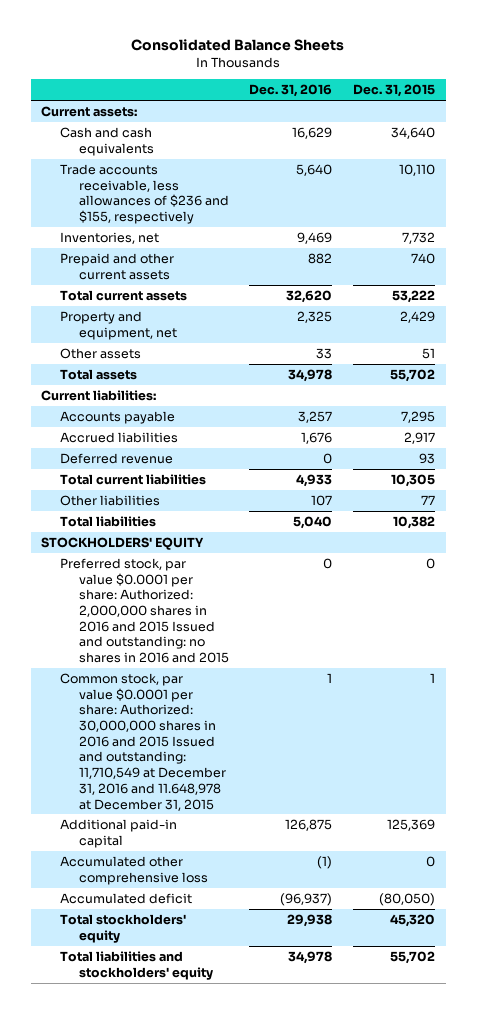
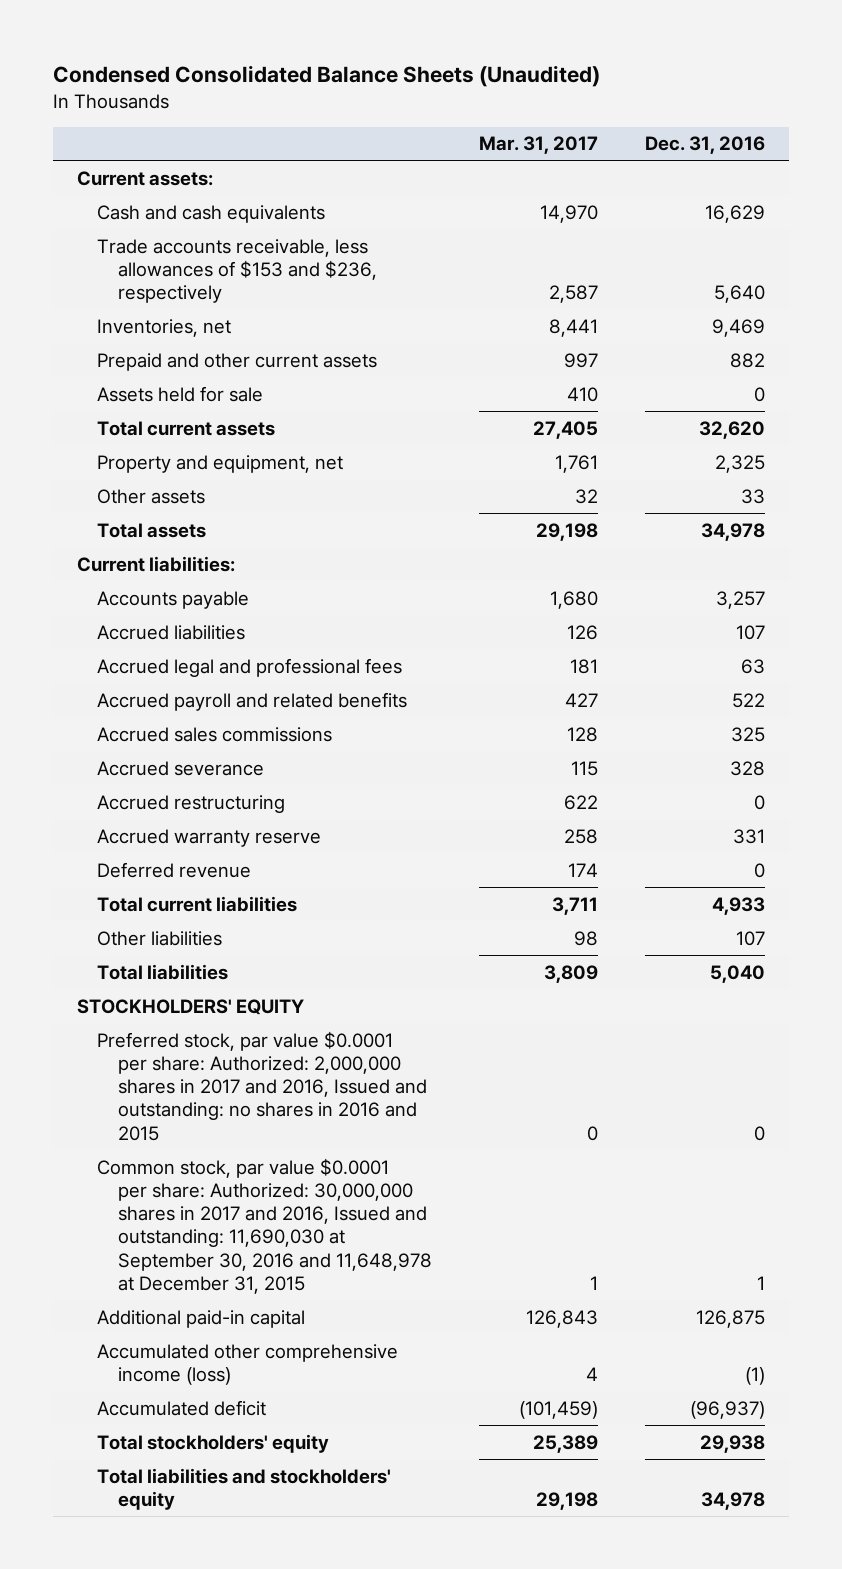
- Consolidated Balance Sheets
+ Condensed Consolidated Balance Sheets (Unaudited)
- | Dec. 31, 2016 | Dec. 31, 2015
+ | Mar. 31, 2017 | Dec. 31, 2016
- Trade accounts receivable, less allowances of $236 and $155, respectively | 5,640 | 10,110
+ Trade accounts receivable, less allowances of $153 and $236, respectively | 2,587 | 5,640
+ Assets held for sale | 410 | 0
- Accrued liabilities | 1,676 | 2,917
+ Accrued liabilities | 126 | 107
+ Accrued legal and professional fees | 181 | 63
+ Accrued payroll and related benefits | 427 | 522
+ Accrued sales commissions | 128 | 325
+ Accrued severance | 115 | 328
+ Accrued restructuring | 622 | 0
+ Accrued warranty reserve | 258 | 331
- Preferred stock, par value $0.0001 per share: Authorized: 2,000,000 shares in 2016 and 2015 Issued and outstanding: no shares in 2016 and 2015 | 0 | 0
- Common stock, par value $0.0001 per share: Authorized: 30,000,000 shares in 2016 and 2015 Issued and outstanding: 11,710,549 at December 31, 2016 and 11.648,978 at December 31, 2015 | 1 | 1
+ Preferred stock, par value $0.0001 per share: Authorized: 2,000,000 shares in 2017 and 2016, Issued and outstanding: no shares in 2016 and 2015 | 0 | 0
+ Common stock, par value $0.0001 per share: Authorized: 30,000,000 shares in 2017 and 2016, Issued and outstanding: 11,690,030 at September 30, 2016 and 11,648,978 at December 31, 2015 | 1 | 1
- Accumulated other comprehensive loss | (1) | 0
+ Accumulated other comprehensive income (loss) | 4 | (1)

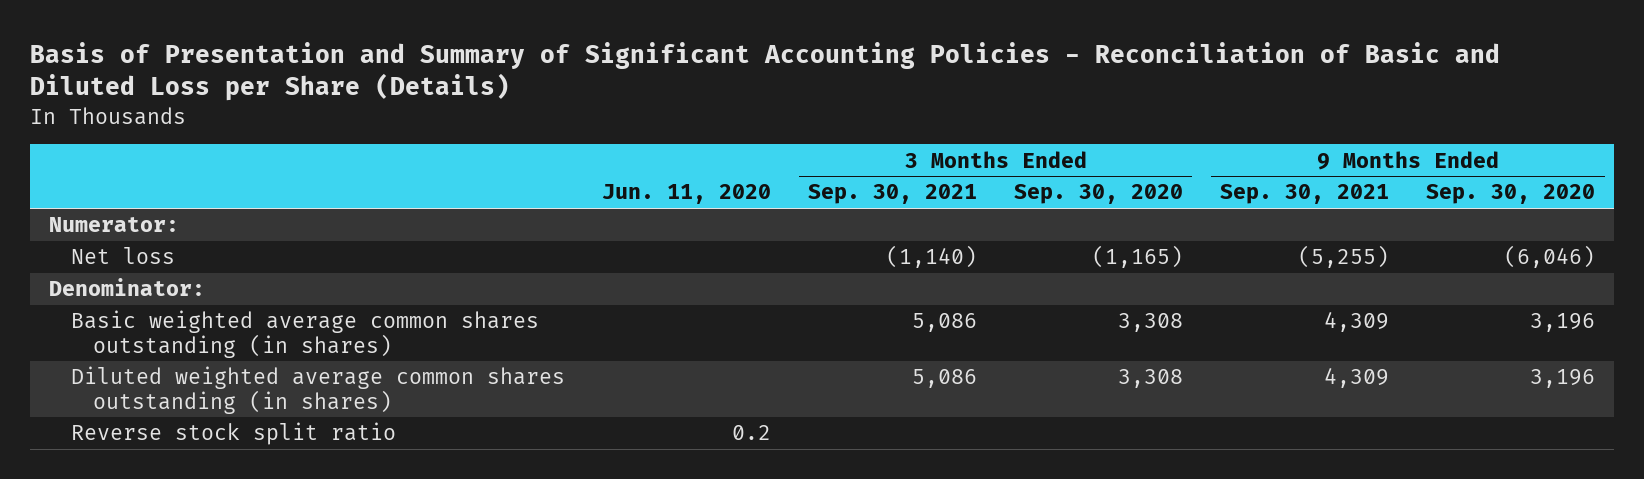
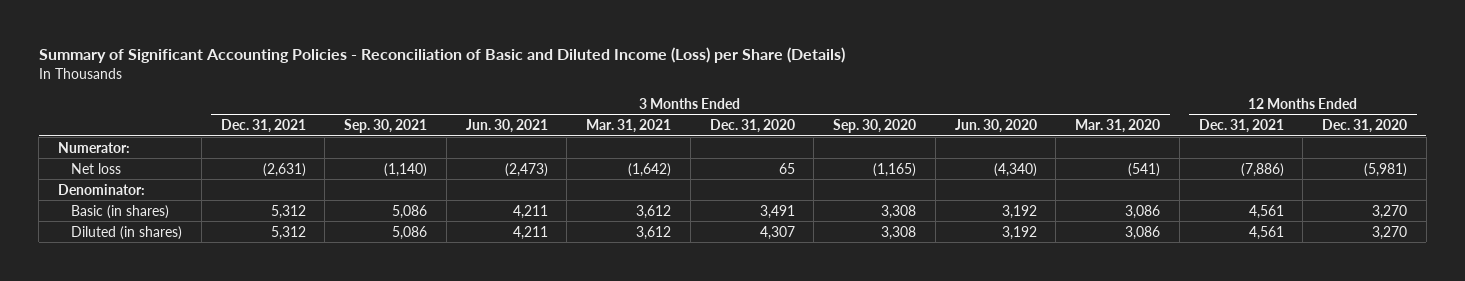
- Basis of Presentation and Summary of Significant Accounting Policies - Reconciliation of Basic and Diluted Loss per Share (Details)
+ Summary of Significant Accounting Policies - Reconciliation of Basic and Diluted Income (Loss) per Share (Details)
- | Jun. 11, 2020 | 3 Months Ended Sep. 30, 2021 | 3 Months Ended Sep. 30, 2020 | 9 Months Ended Sep. 30, 2021 | 9 Months Ended Sep. 30, 2020
+ | 3 Months Ended Dec. 31, 2021 | 3 Months Ended Sep. 30, 2021 | 3 Months Ended Jun. 30, 2021 | 3 Months Ended Mar. 31, 2021 | 3 Months Ended Dec. 31, 2020 | 3 Months Ended Sep. 30, 2020 | 3 Months Ended Jun. 30, 2020 | 3 Months Ended Mar. 31, 2020 | 12 Months Ended Dec. 31, 2021 | 12 Months Ended Dec. 31, 2020
- Basic weighted average common shares outstanding (in shares) | | 5,086 | 3,308 | 4,309 | 3,196
- Diluted weighted average common shares outstanding (in shares) | | 5,086 | 3,308 | 4,309 | 3,196
- Reverse stock split ratio | 0.2 | | | |
+ Basic (in shares) | 5,312 | 5,086 | 4,211 | 3,612 | 3,491 | 3,308 | 3,192 | 3,086 | 4,561 | 3,270
+ Diluted (in shares) | 5,312 | 5,086 | 4,211 | 3,612 | 4,307 | 3,308 | 3,192 | 3,086 | 4,561 | 3,270

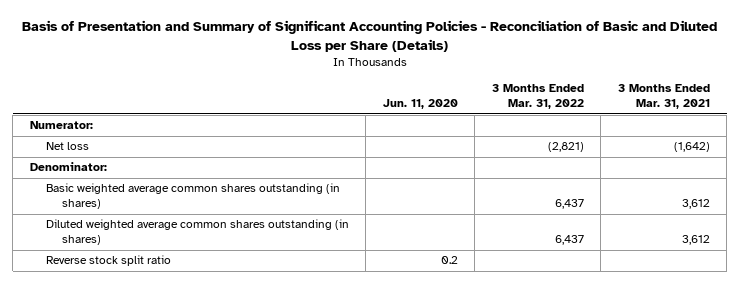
- Summary of Significant Accounting Policies - Reconciliation of Basic and Diluted Income (Loss) per Share (Details)
+ Basis of Presentation and Summary of Significant Accounting Policies - Reconciliation of Basic and Diluted Loss per Share (Details)
- | 3 Months Ended Dec. 31, 2021 | 3 Months Ended Sep. 30, 2021 | 3 Months Ended Jun. 30, 2021 | 3 Months Ended Mar. 31, 2021 | 3 Months Ended Dec. 31, 2020 | 3 Months Ended Sep. 30, 2020 | 3 Months Ended Jun. 30, 2020 | 3 Months Ended Mar. 31, 2020 | 12 Months Ended Dec. 31, 2021 | 12 Months Ended Dec. 31, 2020
+ | Jun. 11, 2020 | 3 Months Ended Mar. 31, 2022 | 3 Months Ended Mar. 31, 2021
- Basic (in shares) | 5,312 | 5,086 | 4,211 | 3,612 | 3,491 | 3,308 | 3,192 | 3,086 | 4,561 | 3,270
- Diluted (in shares) | 5,312 | 5,086 | 4,211 | 3,612 | 4,307 | 3,308 | 3,192 | 3,086 | 4,561 | 3,270
+ Basic weighted average common shares outstanding (in shares) | | 6,437 | 3,612
+ Diluted weighted average common shares outstanding (in shares) | | 6,437 | 3,612
+ Reverse stock split ratio | 0.2 | |

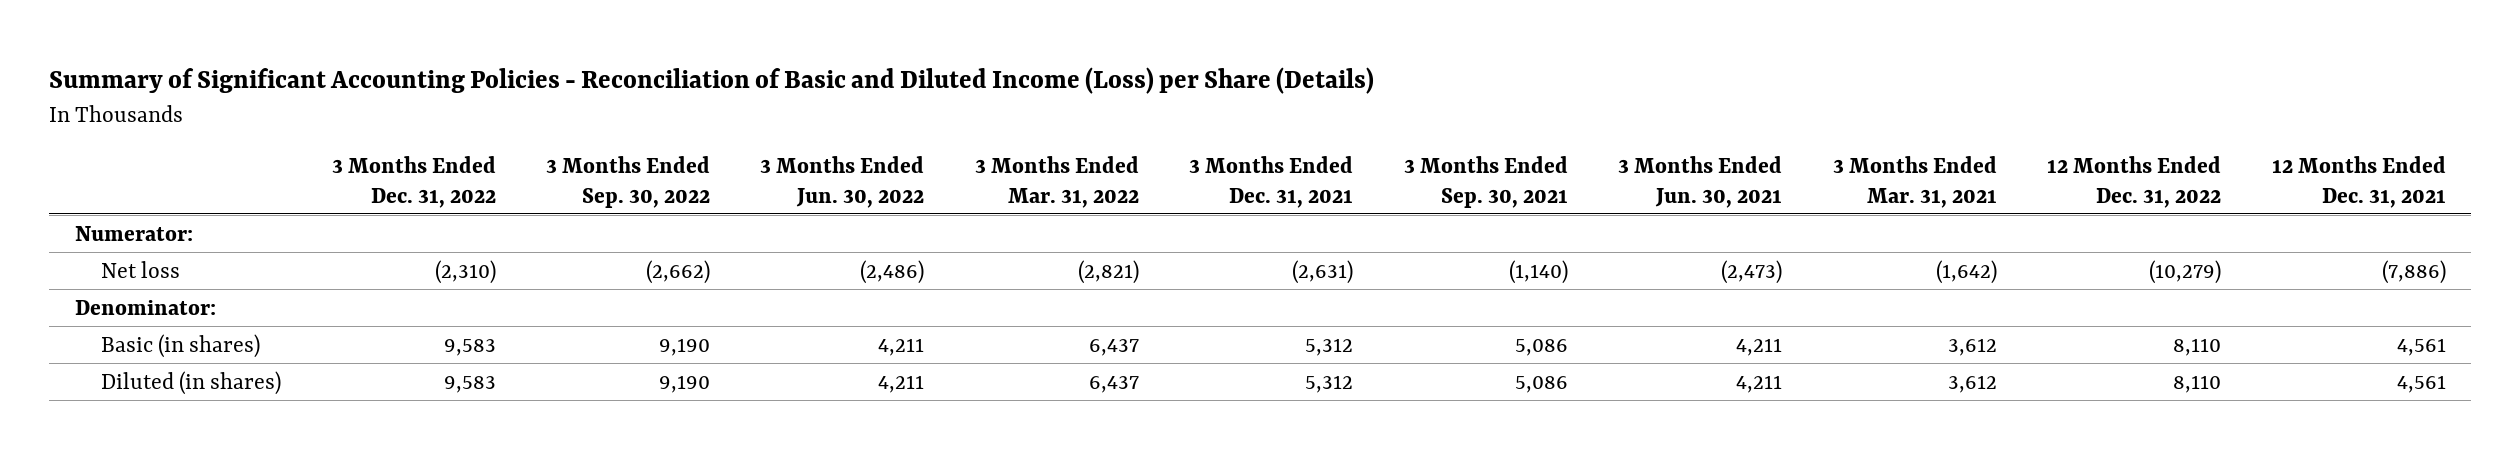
- Basis of Presentation and Summary of Significant Accounting Policies - Reconciliation of Basic and Diluted Loss per Share (Details)
+ Summary of Significant Accounting Policies - Reconciliation of Basic and Diluted Income (Loss) per Share (Details)
- | Jun. 11, 2020 | 3 Months Ended Mar. 31, 2022 | 3 Months Ended Mar. 31, 2021
+ | 3 Months Ended Dec. 31, 2022 | 3 Months Ended Sep. 30, 2022 | 3 Months Ended Jun. 30, 2022 | 3 Months Ended Mar. 31, 2022 | 3 Months Ended Dec. 31, 2021 | 3 Months Ended Sep. 30, 2021 | 3 Months Ended Jun. 30, 2021 | 3 Months Ended Mar. 31, 2021 | 12 Months Ended Dec. 31, 2022 | 12 Months Ended Dec. 31, 2021
- Basic weighted average common shares outstanding (in shares) | | 6,437 | 3,612
- Diluted weighted average common shares outstanding (in shares) | | 6,437 | 3,612
- Reverse stock split ratio | 0.2 | |
+ Basic (in shares) | 9,583 | 9,190 | 4,211 | 6,437 | 5,312 | 5,086 | 4,211 | 3,612 | 8,110 | 4,561
+ Diluted (in shares) | 9,583 | 9,190 | 4,211 | 6,437 | 5,312 | 5,086 | 4,211 | 3,612 | 8,110 | 4,561

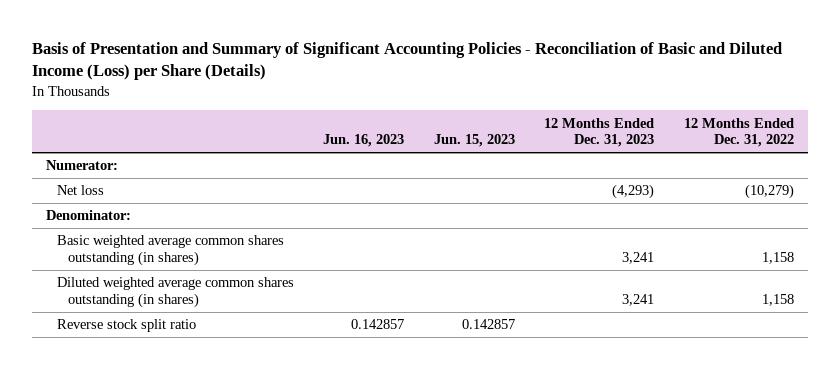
- Summary of Significant Accounting Policies - Reconciliation of Basic and Diluted Income (Loss) per Share (Details)
+ Basis of Presentation and Summary of Significant Accounting Policies - Reconciliation of Basic and Diluted Income (Loss) per Share (Details)
- | 3 Months Ended Dec. 31, 2022 | 3 Months Ended Sep. 30, 2022 | 3 Months Ended Jun. 30, 2022 | 3 Months Ended Mar. 31, 2022 | 3 Months Ended Dec. 31, 2021 | 3 Months Ended Sep. 30, 2021 | 3 Months Ended Jun. 30, 2021 | 3 Months Ended Mar. 31, 2021 | 12 Months Ended Dec. 31, 2022 | 12 Months Ended Dec. 31, 2021
+ | Jun. 16, 2023 | Jun. 15, 2023 | 12 Months Ended Dec. 31, 2023 | 12 Months Ended Dec. 31, 2022
- Basic (in shares) | 9,583 | 9,190 | 4,211 | 6,437 | 5,312 | 5,086 | 4,211 | 3,612 | 8,110 | 4,561
- Diluted (in shares) | 9,583 | 9,190 | 4,211 | 6,437 | 5,312 | 5,086 | 4,211 | 3,612 | 8,110 | 4,561
+ Basic weighted average common shares outstanding (in shares) | | | 3,241 | 1,158
+ Diluted weighted average common shares outstanding (in shares) | | | 3,241 | 1,158
+ Reverse stock split ratio | 0.142857 | 0.142857 | |

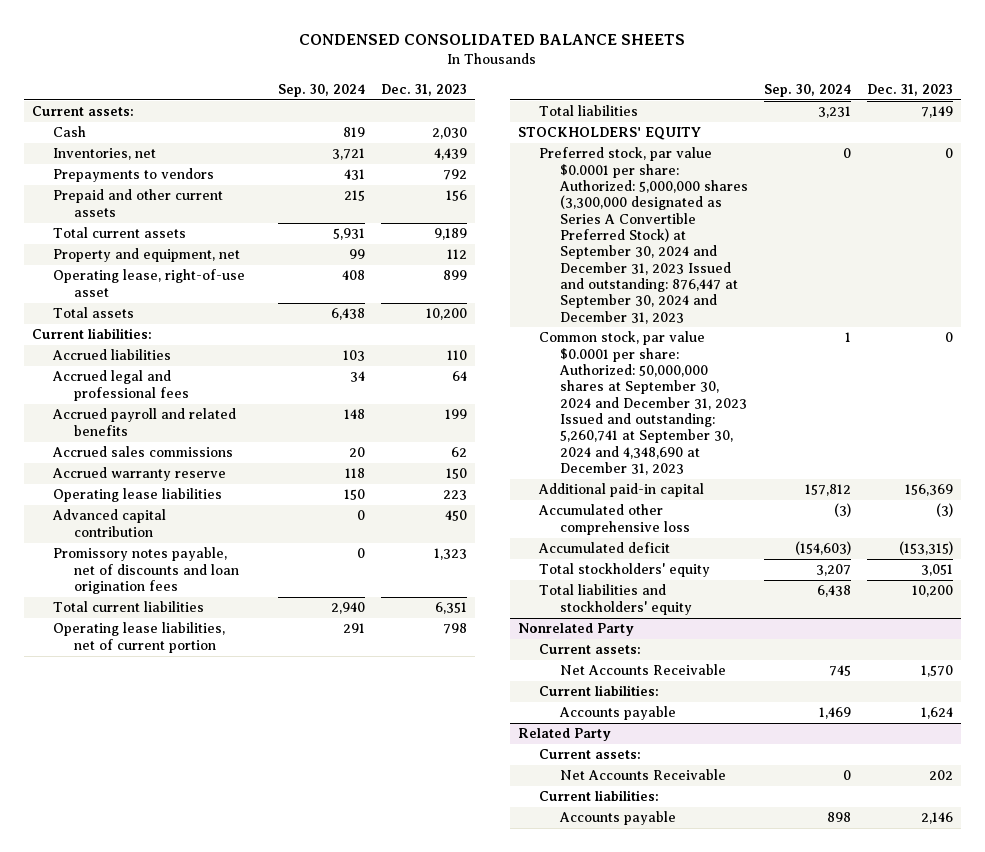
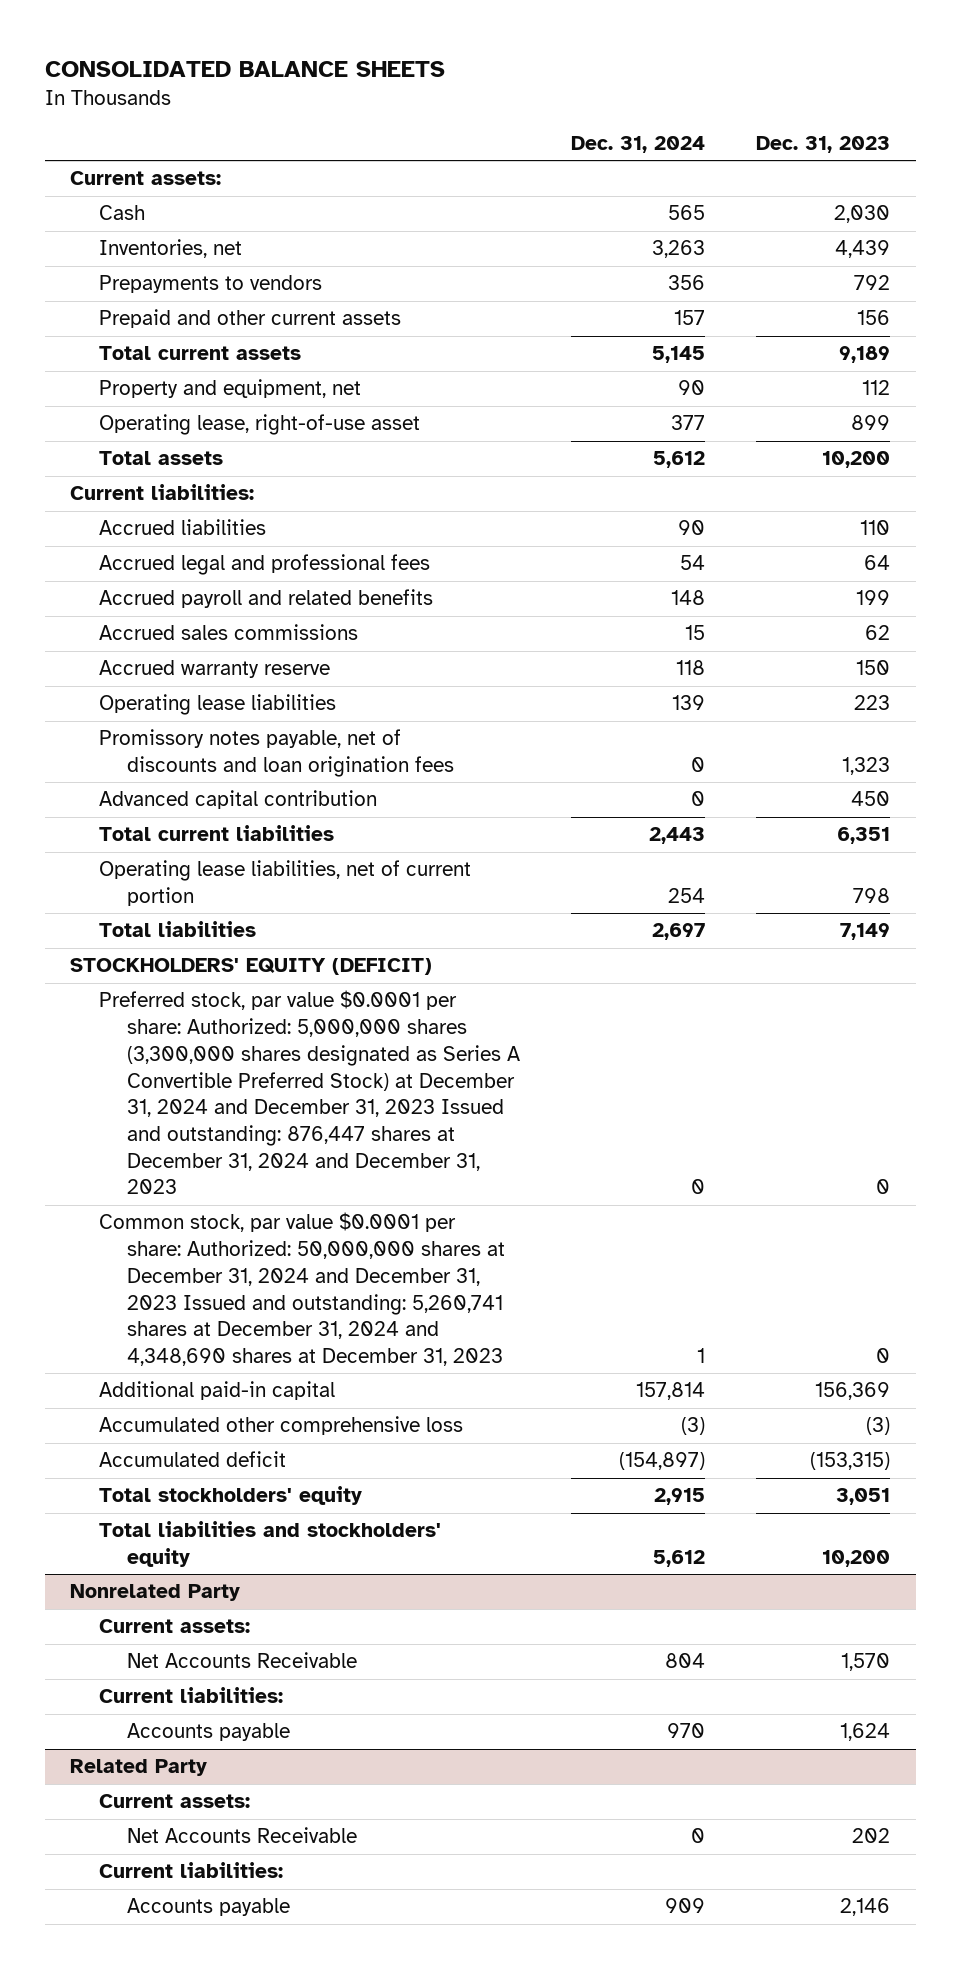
- CONDENSED CONSOLIDATED BALANCE SHEETS
+ CONSOLIDATED BALANCE SHEETS
- | Sep. 30, 2024 | Dec. 31, 2023
+ | Dec. 31, 2024 | Dec. 31, 2023
moved down: Advanced capital contribution | 0 | 450
- STOCKHOLDERS' EQUITY
- Preferred stock, par value $0.0001 per share: Authorized: 5,000,000 shares (3,300,000 designated as Series A Convertible Preferred Stock) at September 30, 2024 and December 31, 2023 Issued and outstanding: 876,447 at September 30, 2024 and December 31, 2023 | 0 | 0
- Common stock, par value $0.0001 per share: Authorized: 50,000,000 shares at September 30, 2024 and December 31, 2023 Issued and outstanding: 5,260,741 at September 30, 2024 and 4,348,690 at December 31, 2023 | 1 | 0
+ STOCKHOLDERS' EQUITY (DEFICIT)
+ Preferred stock, par value $0.0001 per share: Authorized: 5,000,000 shares (3,300,000 shares designated as Series A Convertible Preferred Stock) at December 31, 2024 and December 31, 2023 Issued and outstanding: 876,447 shares at December 31, 2024 and December 31, 2023 | 0 | 0
+ Common stock, par value $0.0001 per share: Authorized: 50,000,000 shares at December 31, 2024 and December 31, 2023 Issued and outstanding: 5,260,741 shares at December 31, 2024 and 4,348,690 shares at December 31, 2023 | 1 | 0

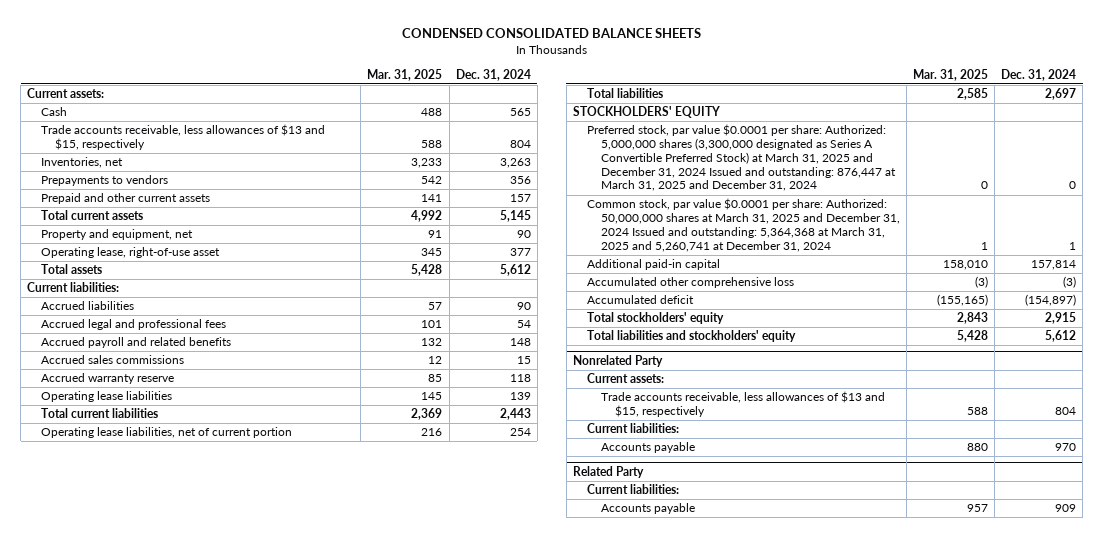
- CONSOLIDATED BALANCE SHEETS
+ CONDENSED CONSOLIDATED BALANCE SHEETS
- | Dec. 31, 2024 | Dec. 31, 2023
+ | Mar. 31, 2025 | Dec. 31, 2024
+ Trade accounts receivable, less allowances of $13 and $15, respectively | 588 | 804
- Promissory notes payable, net of discounts and loan origination fees | 0 | 1,323
- Advanced capital contribution | 0 | 450
- STOCKHOLDERS' EQUITY (DEFICIT)
- Preferred stock, par value $0.0001 per share: Authorized: 5,000,000 shares (3,300,000 shares designated as Series A Convertible Preferred Stock) at December 31, 2024 and December 31, 2023 Issued and outstanding: 876,447 shares at December 31, 2024 and December 31, 2023 | 0 | 0
- Common stock, par value $0.0001 per share: Authorized: 50,000,000 shares at December 31, 2024 and December 31, 2023 Issued and outstanding: 5,260,741 shares at December 31, 2024 and 4,348,690 shares at December 31, 2023 | 1 | 0
+ STOCKHOLDERS' EQUITY
+ Preferred stock, par value $0.0001 per share: Authorized: 5,000,000 shares (3,300,000 designated as Series A Convertible Preferred Stock) at March 31, 2025 and December 31, 2024 Issued and outstanding: 876,447 at March 31, 2025 and December 31, 2024 | 0 | 0
+ Common stock, par value $0.0001 per share: Authorized: 50,000,000 shares at March 31, 2025 and December 31, 2024 Issued and outstanding: 5,364,368 at March 31, 2025 and 5,260,741 at December 31, 2024 | 1 | 1
@ Nonrelated Party
- Net Accounts Receivable | 804 | 1,570
+ Trade accounts receivable, less allowances of $13 and $15, respectively | 588 | 804
@ Related Party
- Current assets:
- Net Accounts Receivable | 0 | 202

